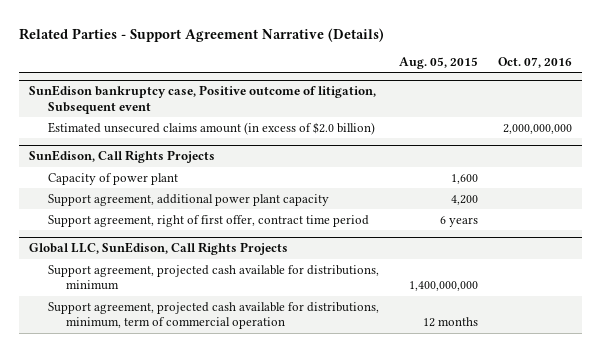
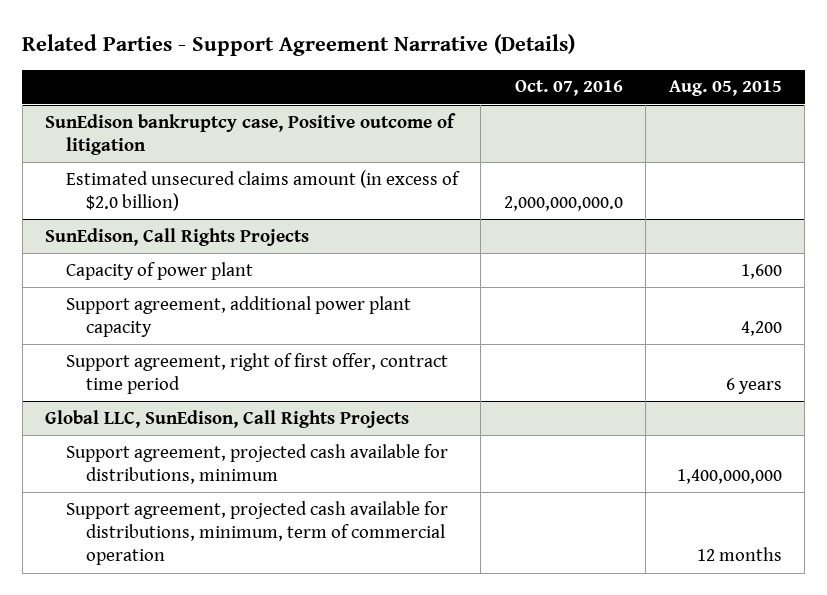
- | Aug. 05, 2015 | Oct. 07, 2016
+ | Oct. 07, 2016 | Aug. 05, 2015
- SunEdison bankruptcy case, Positive outcome of litigation, Subsequent event
- Estimated unsecured claims amount (in excess of $2.0 billion) | | 2,000,000,000
+ SunEdison bankruptcy case, Positive outcome of litigation
+ Estimated unsecured claims amount (in excess of $2.0 billion) | 2,000,000,000.0 |

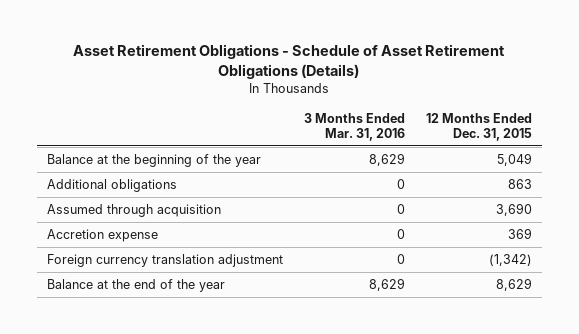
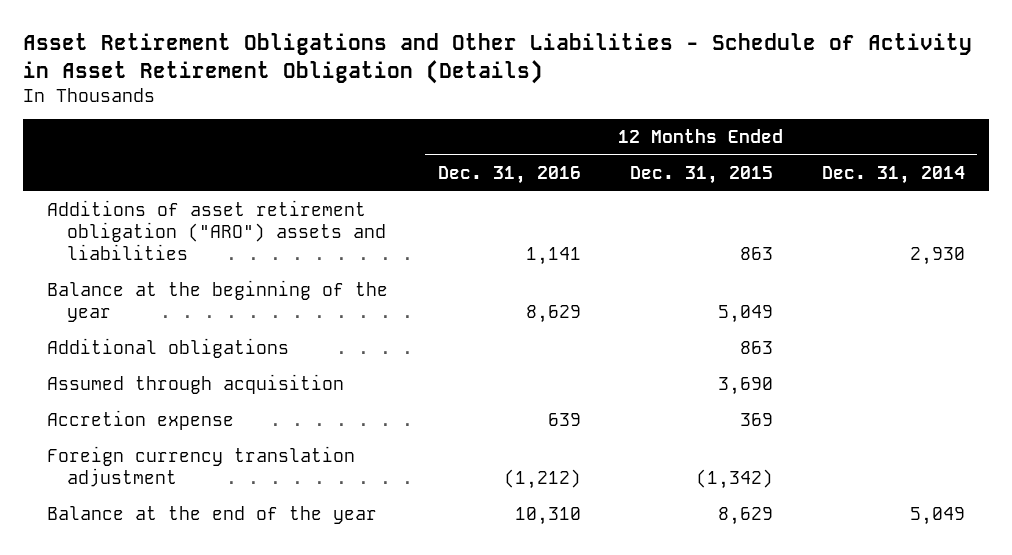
- Asset Retirement Obligations - Schedule of Asset Retirement Obligations (Details)
+ Asset Retirement Obligations and Other Liabilities - Schedule of Activity in Asset Retirement Obligation (Details)
- | 3 Months Ended Mar. 31, 2016 | 12 Months Ended Dec. 31, 2015
+ | 12 Months Ended Dec. 31, 2016 | 12 Months Ended Dec. 31, 2015 | 12 Months Ended Dec. 31, 2014
+ Additions of asset retirement obligation ("ARO") assets and liabilities | 1,141 | 863 | 2,930

